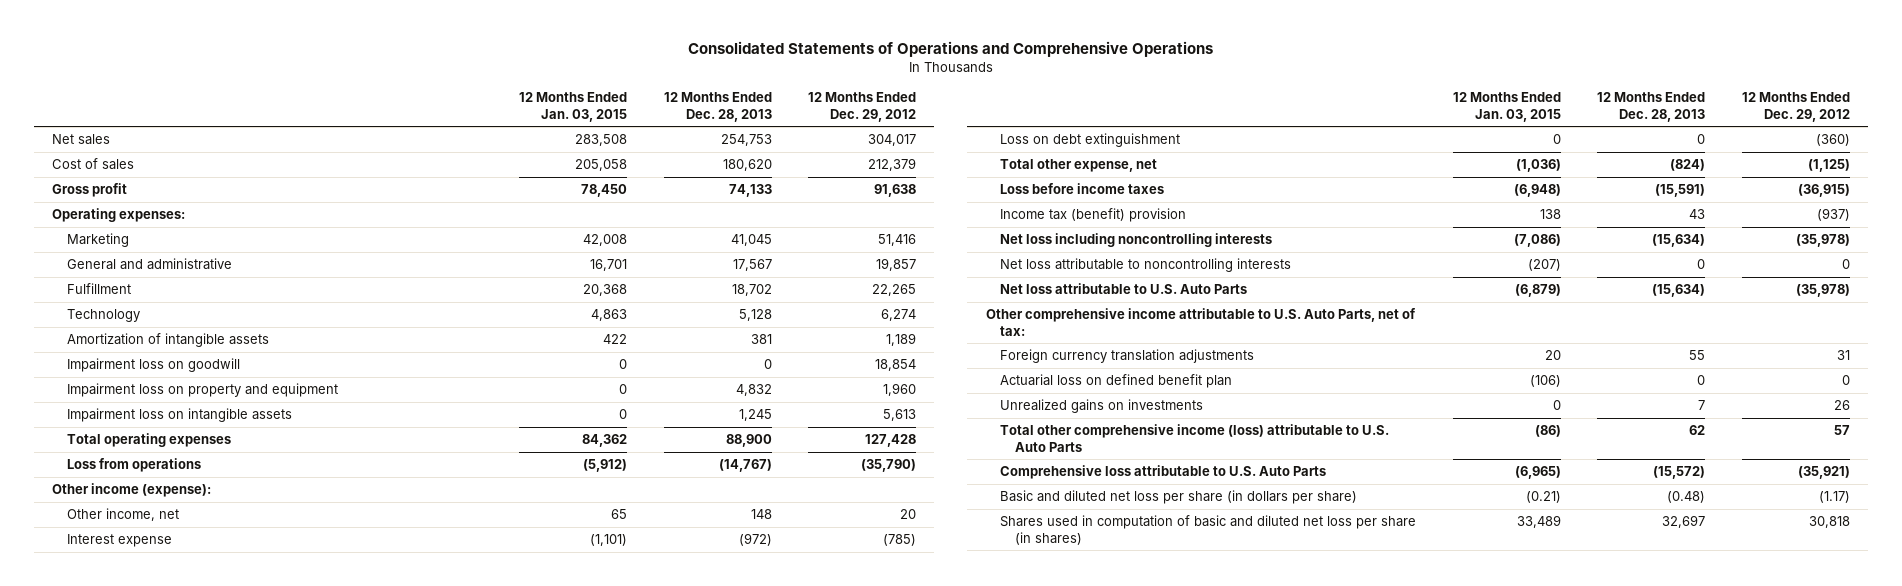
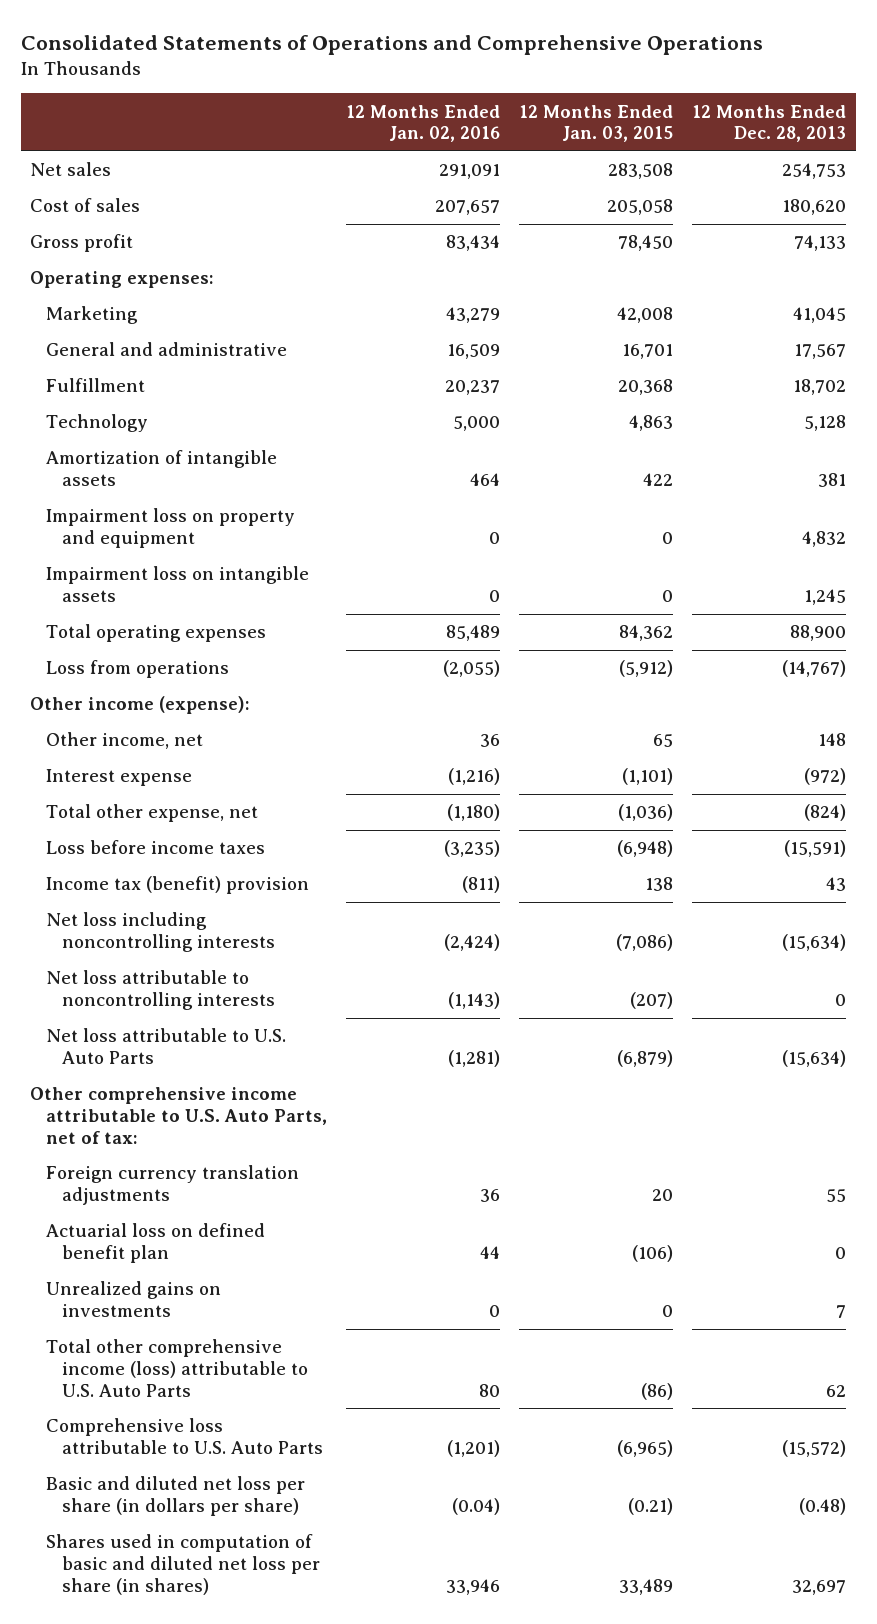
- | 12 Months Ended Jan. 03, 2015 | 12 Months Ended Dec. 28, 2013 | 12 Months Ended Dec. 29, 2012
+ | 12 Months Ended Jan. 02, 2016 | 12 Months Ended Jan. 03, 2015 | 12 Months Ended Dec. 28, 2013
- Impairment loss on goodwill | 0 | 0 | 18,854
- Loss on debt extinguishment | 0 | 0 | (360)

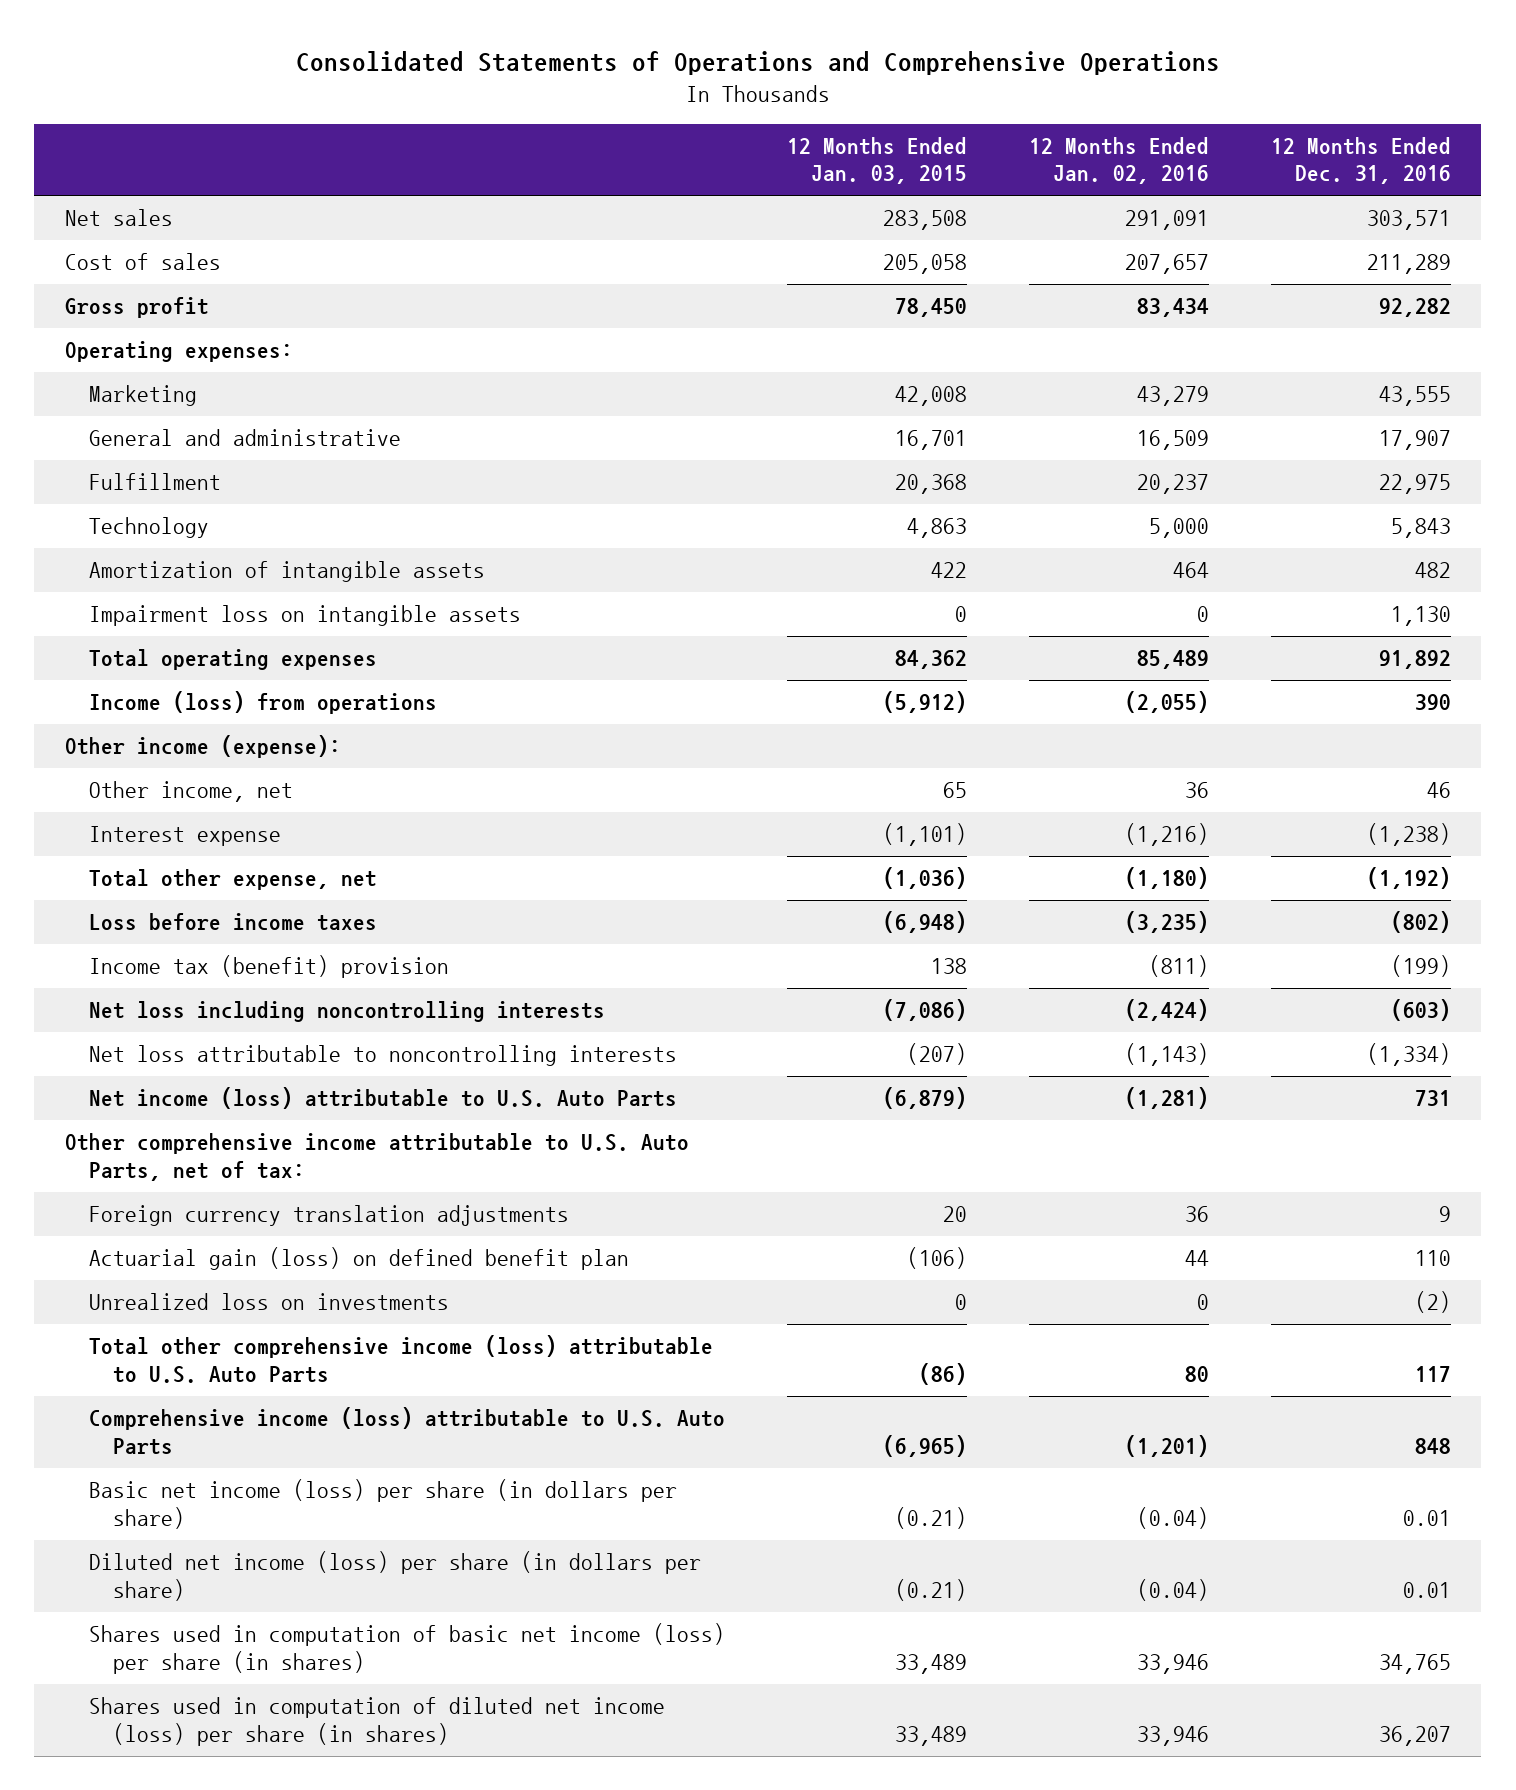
- | 12 Months Ended Jan. 02, 2016 | 12 Months Ended Jan. 03, 2015 | 12 Months Ended Dec. 28, 2013
+ | 12 Months Ended Jan. 03, 2015 | 12 Months Ended Jan. 02, 2016 | 12 Months Ended Dec. 31, 2016
- Impairment loss on property and equipment | 0 | 0 | 4,832
- Loss from operations | (2,055) | (5,912) | (14,767)
+ Income (loss) from operations | (5,912) | (2,055) | 390
- Net loss attributable to U.S. Auto Parts | (1,281) | (6,879) | (15,634)
+ Net income (loss) attributable to U.S. Auto Parts | (6,879) | (1,281) | 731
- Actuarial loss on defined benefit plan | 44 | (106) | 0
- Unrealized gains on investments | 0 | 0 | 7
+ Actuarial gain (loss) on defined benefit plan | (106) | 44 | 110
+ Unrealized loss on investments | 0 | 0 | (2)
- Comprehensive loss attributable to U.S. Auto Parts | (1,201) | (6,965) | (15,572)
- Basic and diluted net loss per share (in dollars per share) | (0.04) | (0.21) | (0.48)
- Shares used in computation of basic and diluted net loss per share (in shares) | 33,946 | 33,489 | 32,697
+ Comprehensive income (loss) attributable to U.S. Auto Parts | (6,965) | (1,201) | 848
+ Basic net income (loss) per share (in dollars per share) | (0.21) | (0.04) | 0.01
+ Diluted net income (loss) per share (in dollars per share) | (0.21) | (0.04) | 0.01
+ Shares used in computation of basic net income (loss) per share (in shares) | 33,489 | 33,946 | 34,765
+ Shares used in computation of diluted net income (loss) per share (in shares) | 33,489 | 33,946 | 36,207

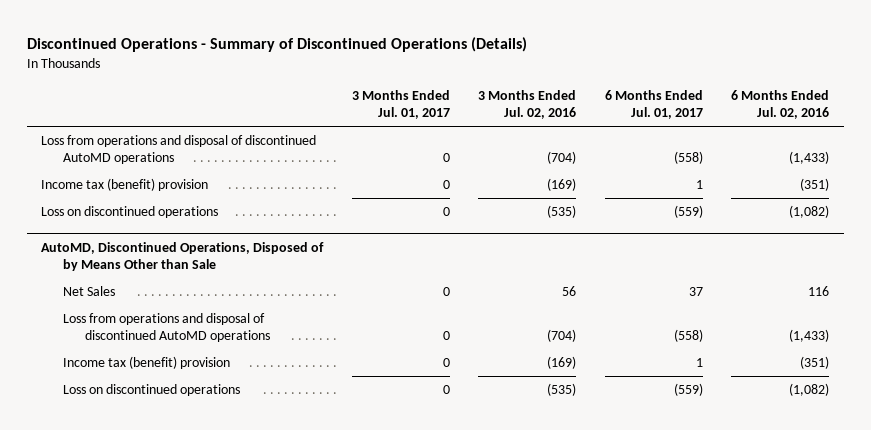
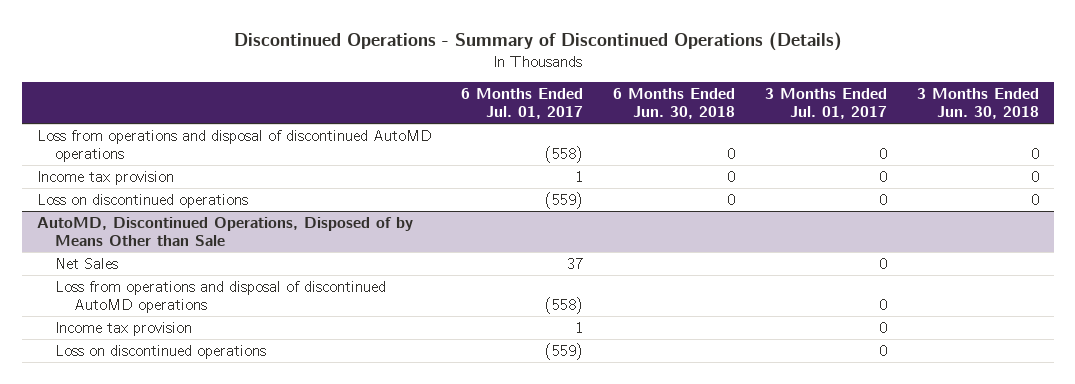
- | 3 Months Ended Jul. 01, 2017 | 3 Months Ended Jul. 02, 2016 | 6 Months Ended Jul. 01, 2017 | 6 Months Ended Jul. 02, 2016
+ | 6 Months Ended Jul. 01, 2017 | 6 Months Ended Jun. 30, 2018 | 3 Months Ended Jul. 01, 2017 | 3 Months Ended Jun. 30, 2018
- Income tax (benefit) provision | 0 | (169) | 1 | (351)
+ Income tax provision | 1 | 0 | 0 | 0
@ AutoMD, Discontinued Operations, Disposed of by Means Other than Sale
- Income tax (benefit) provision | 0 | (169) | 1 | (351)
+ Income tax provision | 1 | | 0 |

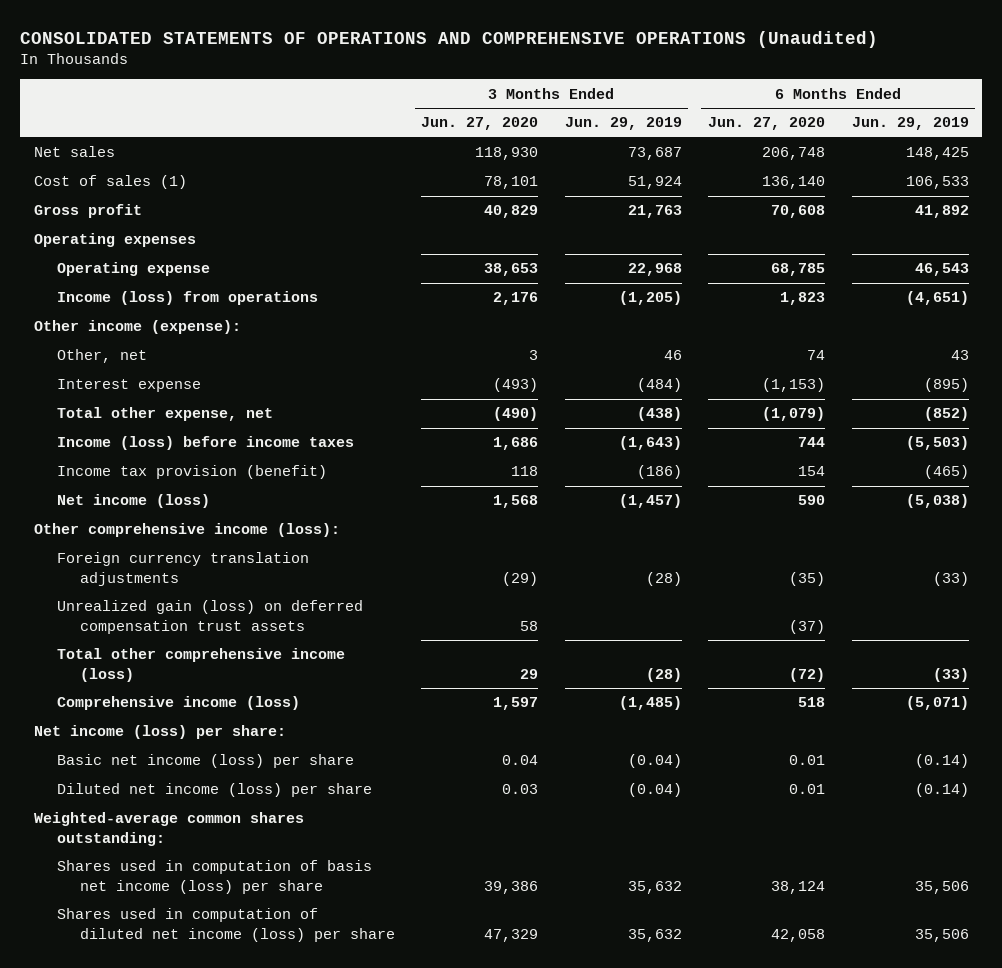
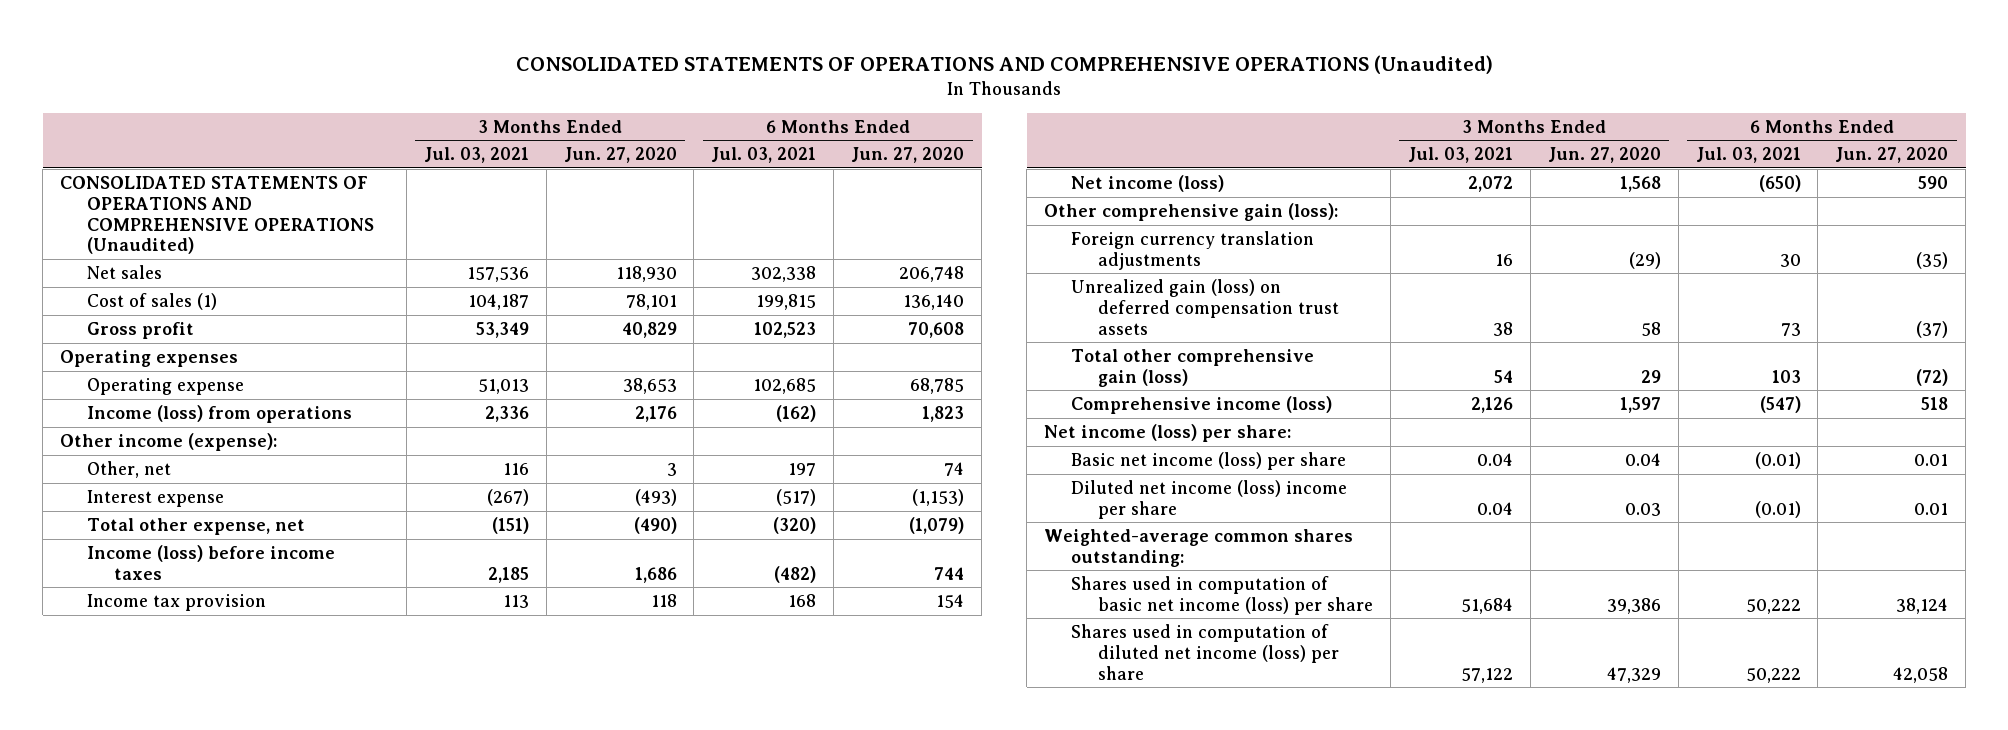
- | 3 Months Ended Jun. 27, 2020 | 3 Months Ended Jun. 29, 2019 | 6 Months Ended Jun. 27, 2020 | 6 Months Ended Jun. 29, 2019
+ | 3 Months Ended Jul. 03, 2021 | 3 Months Ended Jun. 27, 2020 | 6 Months Ended Jul. 03, 2021 | 6 Months Ended Jun. 27, 2020
+ CONSOLIDATED STATEMENTS OF OPERATIONS AND COMPREHENSIVE OPERATIONS (Unaudited)
- Income tax provision (benefit) | 118 | (186) | 154 | (465)
+ Income tax provision | 113 | 118 | 168 | 154
- Other comprehensive income (loss):
+ Other comprehensive gain (loss):
- Total other comprehensive income (loss) | 29 | (28) | (72) | (33)
+ Total other comprehensive gain (loss) | 54 | 29 | 103 | (72)
- Diluted net income (loss) per share | 0.03 | (0.04) | 0.01 | (0.14)
+ Diluted net income (loss) income per share | 0.04 | 0.03 | (0.01) | 0.01
- Shares used in computation of basis net income (loss) per share | 39,386 | 35,632 | 38,124 | 35,506
+ Shares used in computation of basic net income (loss) per share | 51,684 | 39,386 | 50,222 | 38,124

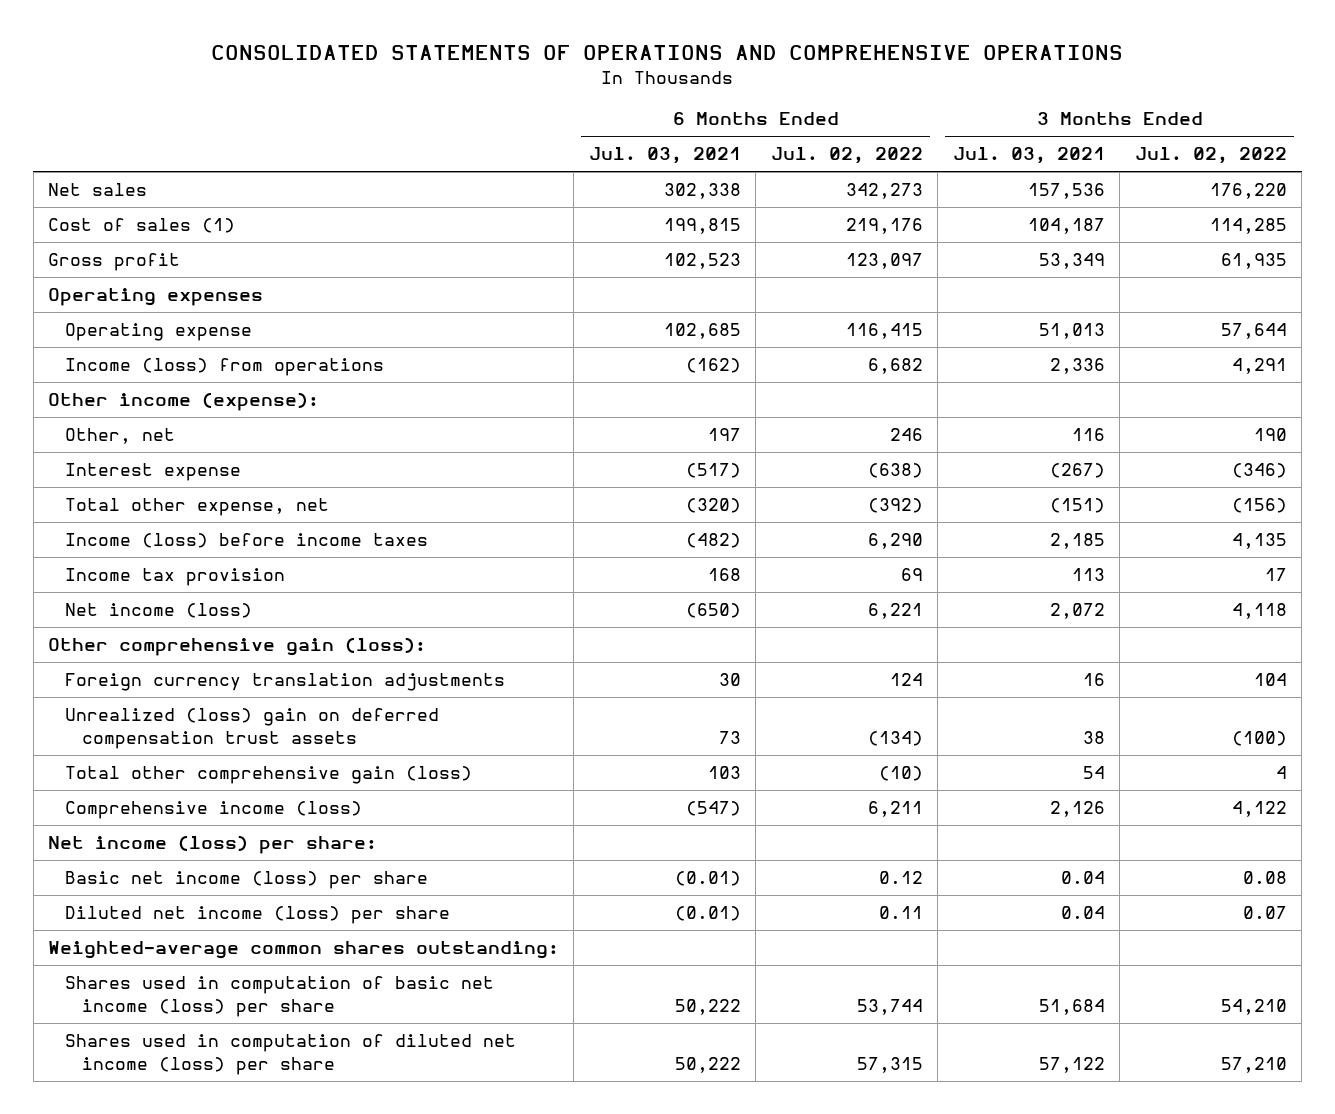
- CONSOLIDATED STATEMENTS OF OPERATIONS AND COMPREHENSIVE OPERATIONS (Unaudited)
+ CONSOLIDATED STATEMENTS OF OPERATIONS AND COMPREHENSIVE OPERATIONS
- | 3 Months Ended Jul. 03, 2021 | 3 Months Ended Jun. 27, 2020 | 6 Months Ended Jul. 03, 2021 | 6 Months Ended Jun. 27, 2020
+ | 6 Months Ended Jul. 03, 2021 | 6 Months Ended Jul. 02, 2022 | 3 Months Ended Jul. 03, 2021 | 3 Months Ended Jul. 02, 2022
- CONSOLIDATED STATEMENTS OF OPERATIONS AND COMPREHENSIVE OPERATIONS (Unaudited)
- Unrealized gain (loss) on deferred compensation trust assets | 38 | 58 | 73 | (37)
+ Unrealized (loss) gain on deferred compensation trust assets | 73 | (134) | 38 | (100)
- Diluted net income (loss) income per share | 0.04 | 0.03 | (0.01) | 0.01
+ Diluted net income (loss) per share | (0.01) | 0.11 | 0.04 | 0.07

